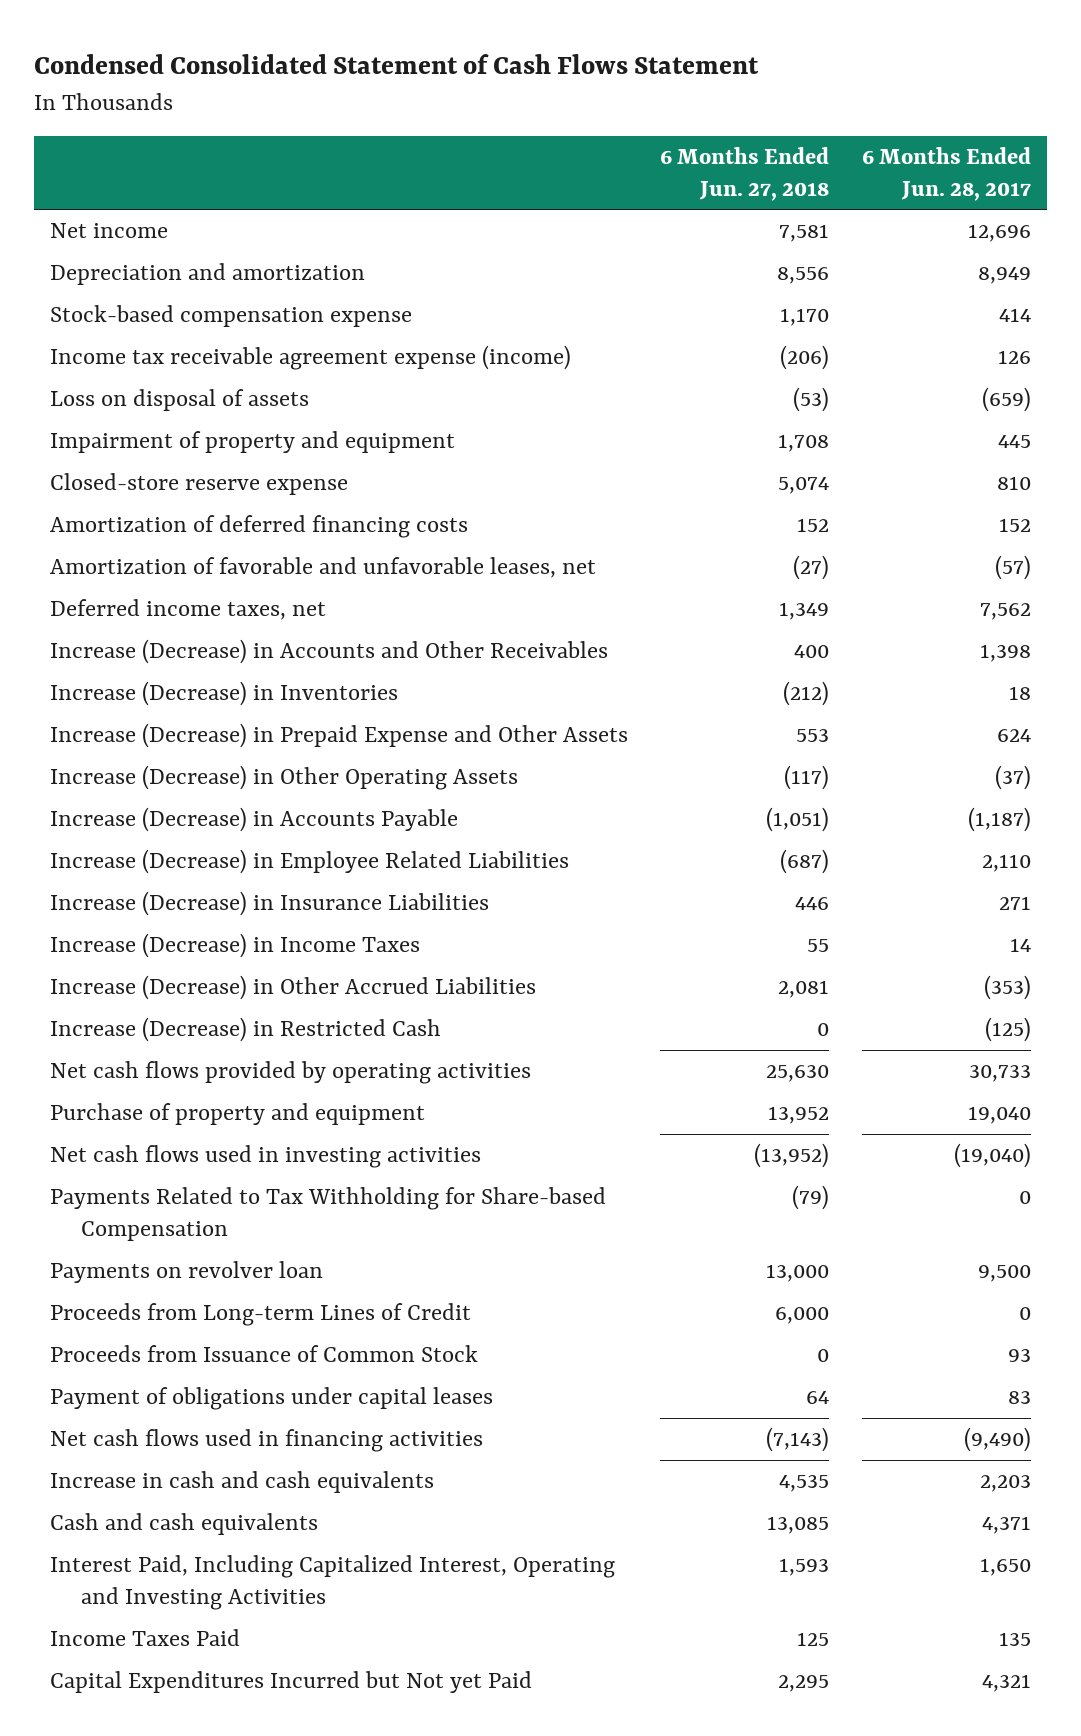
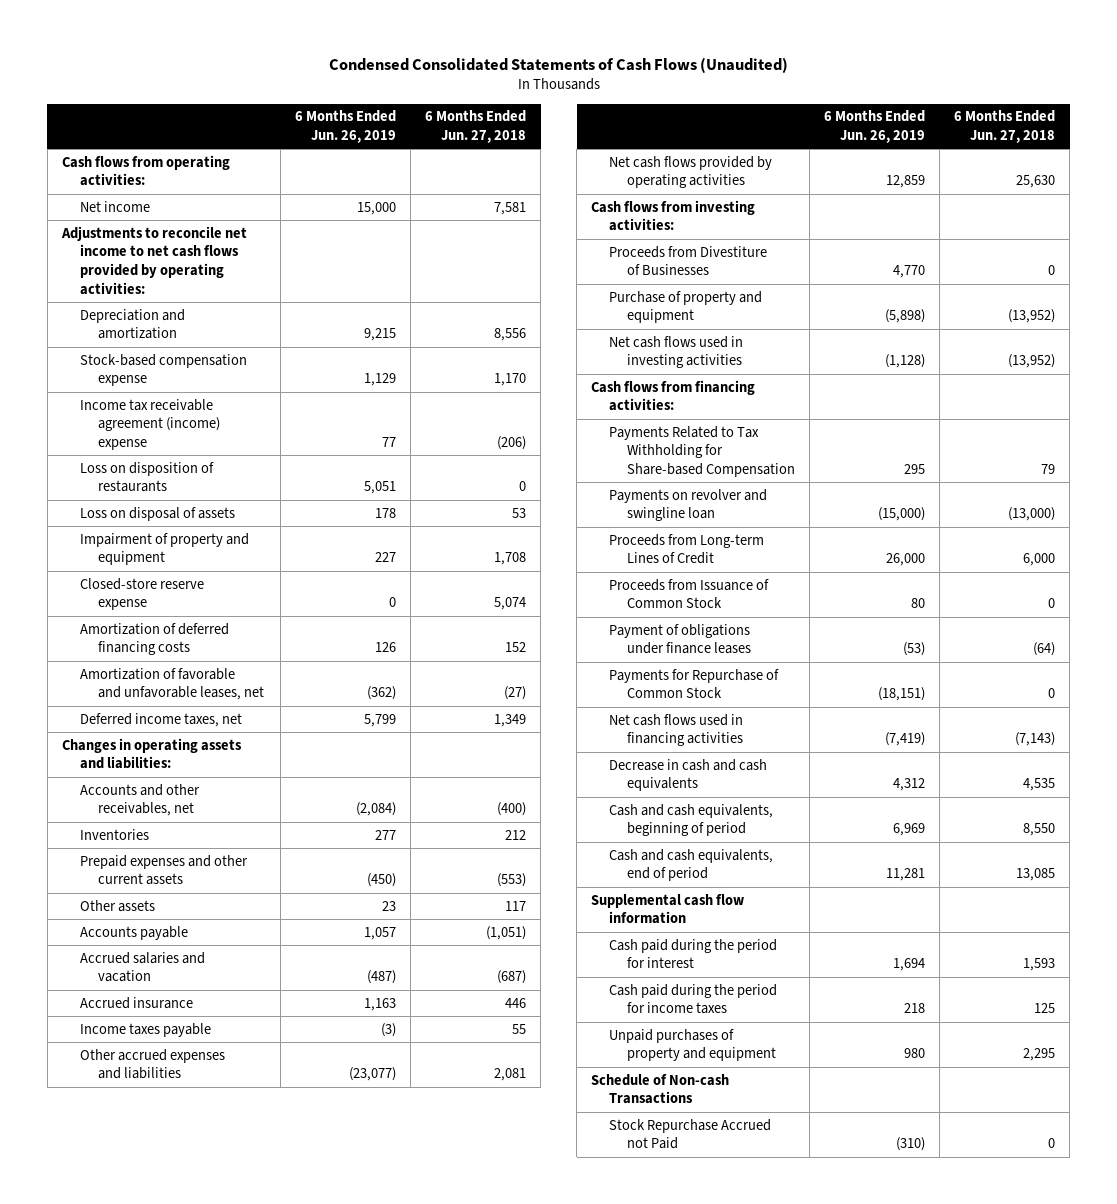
- Condensed Consolidated Statement of Cash Flows Statement
+ Condensed Consolidated Statements of Cash Flows (Unaudited)
- | 6 Months Ended Jun. 27, 2018 | 6 Months Ended Jun. 28, 2017
+ | 6 Months Ended Jun. 26, 2019 | 6 Months Ended Jun. 27, 2018
+ Cash flows from operating activities:
+ Adjustments to reconcile net income to net cash flows provided by operating activities:
- Income tax receivable agreement expense (income) | (206) | 126
- Loss on disposal of assets | (53) | (659)
+ Income tax receivable agreement (income) expense | 77 | (206)
+ Loss on disposition of restaurants | 5,051 | 0
+ Loss on disposal of assets | 178 | 53
- Increase (Decrease) in Accounts and Other Receivables | 400 | 1,398
- Increase (Decrease) in Inventories | (212) | 18
- Increase (Decrease) in Prepaid Expense and Other Assets | 553 | 624
- Increase (Decrease) in Other Operating Assets | (117) | (37)
- Increase (Decrease) in Accounts Payable | (1,051) | (1,187)
- Increase (Decrease) in Employee Related Liabilities | (687) | 2,110
- Increase (Decrease) in Insurance Liabilities | 446 | 271
- Increase (Decrease) in Income Taxes | 55 | 14
- Increase (Decrease) in Other Accrued Liabilities | 2,081 | (353)
- Increase (Decrease) in Restricted Cash | 0 | (125)
+ Changes in operating assets and liabilities:
+ Accounts and other receivables, net | (2,084) | (400)
+ Inventories | 277 | 212
+ Prepaid expenses and other current assets | (450) | (553)
+ Other assets | 23 | 117
+ Accounts payable | 1,057 | (1,051)
+ Accrued salaries and vacation | (487) | (687)
+ Accrued insurance | 1,163 | 446
+ Income taxes payable | (3) | 55
+ Other accrued expenses and liabilities | (23,077) | 2,081
- Purchase of property and equipment | 13,952 | 19,040
+ Cash flows from investing activities:
+ Proceeds from Divestiture of Businesses | 4,770 | 0
+ Purchase of property and equipment | (5,898) | (13,952)
- Payments Related to Tax Withholding for Share-based Compensation | (79) | 0
- Payments on revolver loan | 13,000 | 9,500
+ Cash flows from financing activities:
+ Payments Related to Tax Withholding for Share-based Compensation | 295 | 79
+ Payments on revolver and swingline loan | (15,000) | (13,000)
- Payment of obligations under capital leases | 64 | 83
+ Payment of obligations under finance leases | (53) | (64)
+ Payments for Repurchase of Common Stock | (18,151) | 0
- Increase in cash and cash equivalents | 4,535 | 2,203
- Cash and cash equivalents | 13,085 | 4,371
- Interest Paid, Including Capitalized Interest, Operating and Investing Activities | 1,593 | 1,650
- Income Taxes Paid | 125 | 135
- Capital Expenditures Incurred but Not yet Paid | 2,295 | 4,321
+ Decrease in cash and cash equivalents | 4,312 | 4,535
+ Cash and cash equivalents, beginning of period | 6,969 | 8,550
+ Cash and cash equivalents, end of period | 11,281 | 13,085
+ Supplemental cash flow information
+ Cash paid during the period for interest | 1,694 | 1,593
+ Cash paid during the period for income taxes | 218 | 125
+ Unpaid purchases of property and equipment | 980 | 2,295
+ Schedule of Non-cash Transactions
+ Stock Repurchase Accrued not Paid | (310) | 0

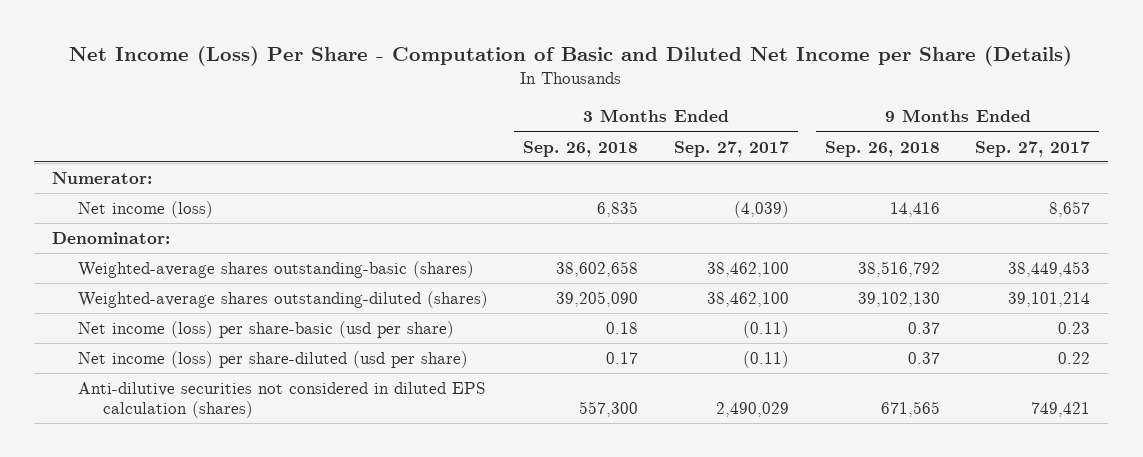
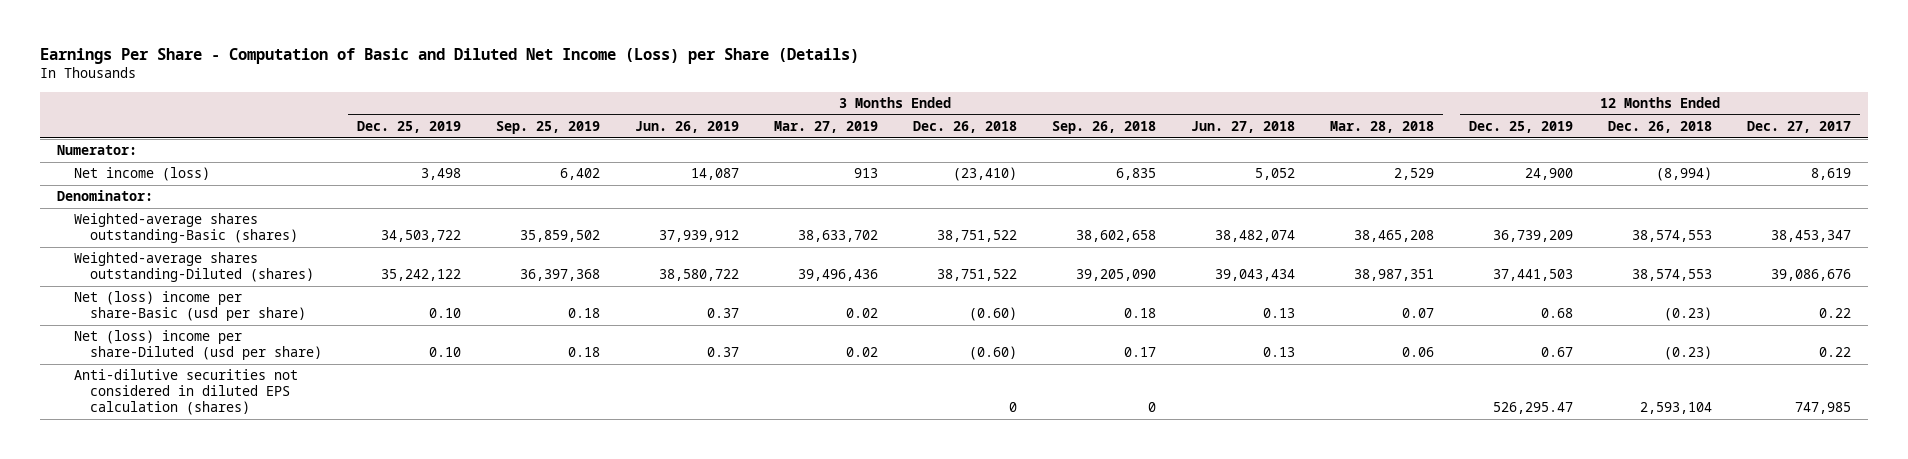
- Net Income (Loss) Per Share - Computation of Basic and Diluted Net Income per Share (Details)
+ Earnings Per Share - Computation of Basic and Diluted Net Income (Loss) per Share (Details)
- | 3 Months Ended Sep. 26, 2018 | 3 Months Ended Sep. 27, 2017 | 9 Months Ended Sep. 26, 2018 | 9 Months Ended Sep. 27, 2017
+ | 3 Months Ended Dec. 25, 2019 | 3 Months Ended Sep. 25, 2019 | 3 Months Ended Jun. 26, 2019 | 3 Months Ended Mar. 27, 2019 | 3 Months Ended Dec. 26, 2018 | 3 Months Ended Sep. 26, 2018 | 3 Months Ended Jun. 27, 2018 | 3 Months Ended Mar. 28, 2018 | 12 Months Ended Dec. 25, 2019 | 12 Months Ended Dec. 26, 2018 | 12 Months Ended Dec. 27, 2017
- Weighted-average shares outstanding-basic (shares) | 38,602,658 | 38,462,100 | 38,516,792 | 38,449,453
- Weighted-average shares outstanding-diluted (shares) | 39,205,090 | 38,462,100 | 39,102,130 | 39,101,214
- Net income (loss) per share-basic (usd per share) | 0.18 | (0.11) | 0.37 | 0.23
- Net income (loss) per share-diluted (usd per share) | 0.17 | (0.11) | 0.37 | 0.22
- Anti-dilutive securities not considered in diluted EPS calculation (shares) | 557,300 | 2,490,029 | 671,565 | 749,421
+ Weighted-average shares outstanding-Basic (shares) | 34,503,722 | 35,859,502 | 37,939,912 | 38,633,702 | 38,751,522 | 38,602,658 | 38,482,074 | 38,465,208 | 36,739,209 | 38,574,553 | 38,453,347
+ Weighted-average shares outstanding-Diluted (shares) | 35,242,122 | 36,397,368 | 38,580,722 | 39,496,436 | 38,751,522 | 39,205,090 | 39,043,434 | 38,987,351 | 37,441,503 | 38,574,553 | 39,086,676
+ Net (loss) income per share-Basic (usd per share) | 0.10 | 0.18 | 0.37 | 0.02 | (0.60) | 0.18 | 0.13 | 0.07 | 0.68 | (0.23) | 0.22
+ Net (loss) income per share-Diluted (usd per share) | 0.10 | 0.18 | 0.37 | 0.02 | (0.60) | 0.17 | 0.13 | 0.06 | 0.67 | (0.23) | 0.22
+ Anti-dilutive securities not considered in diluted EPS calculation (shares) | | | | | 0 | 0 | | | 526,295.47 | 2,593,104 | 747,985

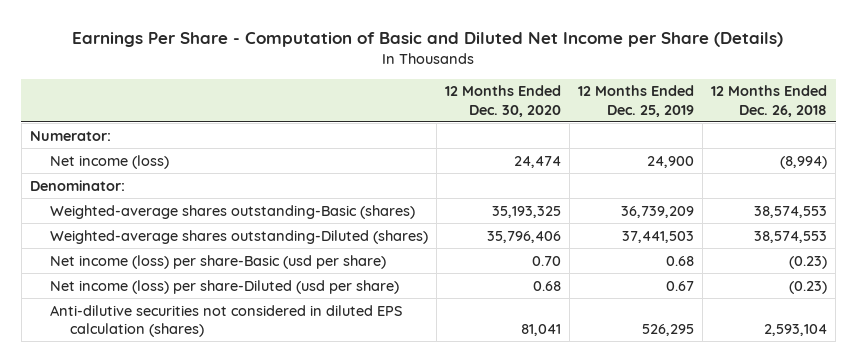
- Earnings Per Share - Computation of Basic and Diluted Net Income (Loss) per Share (Details)
+ Earnings Per Share - Computation of Basic and Diluted Net Income per Share (Details)
- | 3 Months Ended Dec. 25, 2019 | 3 Months Ended Sep. 25, 2019 | 3 Months Ended Jun. 26, 2019 | 3 Months Ended Mar. 27, 2019 | 3 Months Ended Dec. 26, 2018 | 3 Months Ended Sep. 26, 2018 | 3 Months Ended Jun. 27, 2018 | 3 Months Ended Mar. 28, 2018 | 12 Months Ended Dec. 25, 2019 | 12 Months Ended Dec. 26, 2018 | 12 Months Ended Dec. 27, 2017
+ | 12 Months Ended Dec. 30, 2020 | 12 Months Ended Dec. 25, 2019 | 12 Months Ended Dec. 26, 2018
- Net (loss) income per share-Basic (usd per share) | 0.10 | 0.18 | 0.37 | 0.02 | (0.60) | 0.18 | 0.13 | 0.07 | 0.68 | (0.23) | 0.22
- Net (loss) income per share-Diluted (usd per share) | 0.10 | 0.18 | 0.37 | 0.02 | (0.60) | 0.17 | 0.13 | 0.06 | 0.67 | (0.23) | 0.22
- Anti-dilutive securities not considered in diluted EPS calculation (shares) | | | | | 0 | 0 | | | 526,295.47 | 2,593,104 | 747,985
+ Net income (loss) per share-Basic (usd per share) | 0.70 | 0.68 | (0.23)
+ Net income (loss) per share-Diluted (usd per share) | 0.68 | 0.67 | (0.23)
+ Anti-dilutive securities not considered in diluted EPS calculation (shares) | 81,041 | 526,295 | 2,593,104

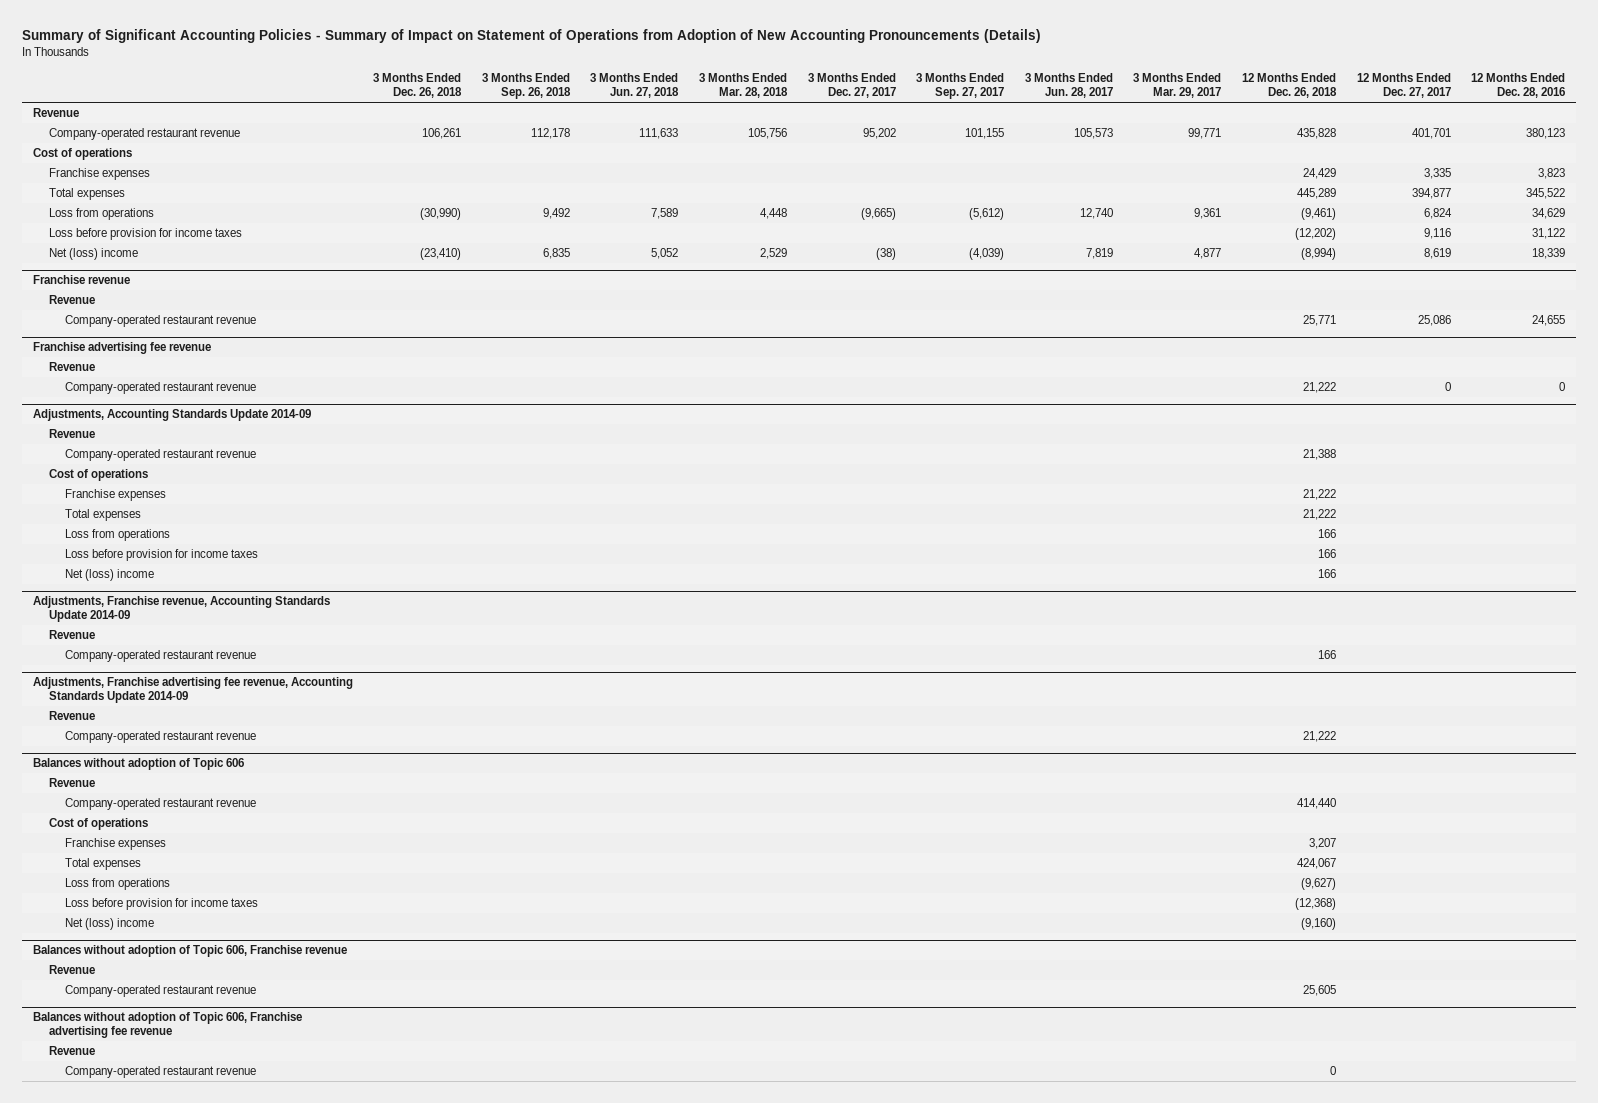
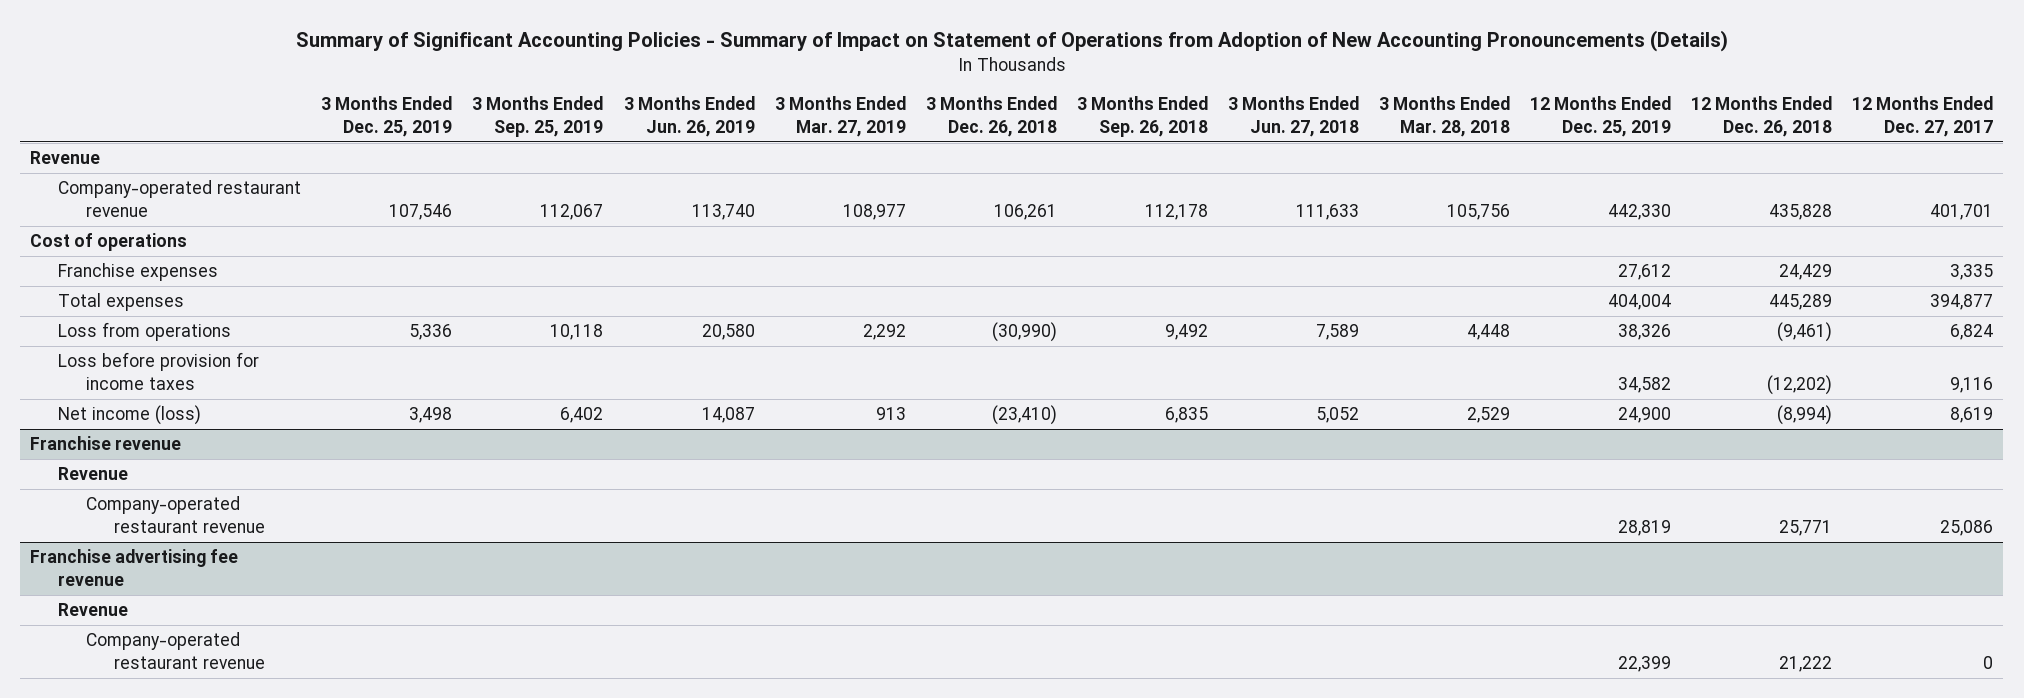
- | 3 Months Ended Dec. 26, 2018 | 3 Months Ended Sep. 26, 2018 | 3 Months Ended Jun. 27, 2018 | 3 Months Ended Mar. 28, 2018 | 3 Months Ended Dec. 27, 2017 | 3 Months Ended Sep. 27, 2017 | 3 Months Ended Jun. 28, 2017 | 3 Months Ended Mar. 29, 2017 | 12 Months Ended Dec. 26, 2018 | 12 Months Ended Dec. 27, 2017 | 12 Months Ended Dec. 28, 2016
+ | 3 Months Ended Dec. 25, 2019 | 3 Months Ended Sep. 25, 2019 | 3 Months Ended Jun. 26, 2019 | 3 Months Ended Mar. 27, 2019 | 3 Months Ended Dec. 26, 2018 | 3 Months Ended Sep. 26, 2018 | 3 Months Ended Jun. 27, 2018 | 3 Months Ended Mar. 28, 2018 | 12 Months Ended Dec. 25, 2019 | 12 Months Ended Dec. 26, 2018 | 12 Months Ended Dec. 27, 2017
- Net (loss) income | (23,410) | 6,835 | 5,052 | 2,529 | (38) | (4,039) | 7,819 | 4,877 | (8,994) | 8,619 | 18,339
+ Net income (loss) | 3,498 | 6,402 | 14,087 | 913 | (23,410) | 6,835 | 5,052 | 2,529 | 24,900 | (8,994) | 8,619
- Adjustments, Accounting Standards Update 2014-09
- Revenue
- Company-operated restaurant revenue | | | | | | | | | 21,388 | |
- Cost of operations
- Franchise expenses | | | | | | | | | 21,222 | |
- Total expenses | | | | | | | | | 21,222 | |
- Loss from operations | | | | | | | | | 166 | |
- Loss before provision for income taxes | | | | | | | | | 166 | |
- Net (loss) income | | | | | | | | | 166 | |
- Adjustments, Franchise revenue, Accounting Standards Update 2014-09
- Revenue
- Company-operated restaurant revenue | | | | | | | | | 166 | |
- Adjustments, Franchise advertising fee revenue, Accounting Standards Update 2014-09
- Revenue
- Company-operated restaurant revenue | | | | | | | | | 21,222 | |
- Balances without adoption of Topic 606
- Revenue
- Company-operated restaurant revenue | | | | | | | | | 414,440 | |
- Cost of operations
- Franchise expenses | | | | | | | | | 3,207 | |
- Total expenses | | | | | | | | | 424,067 | |
- Loss from operations | | | | | | | | | (9,627) | |
- Loss before provision for income taxes | | | | | | | | | (12,368) | |
- Net (loss) income | | | | | | | | | (9,160) | |
- Balances without adoption of Topic 606, Franchise revenue
- Revenue
- Company-operated restaurant revenue | | | | | | | | | 25,605 | |
- Balances without adoption of Topic 606, Franchise advertising fee revenue
- Revenue
- Company-operated restaurant revenue | | | | | | | | | 0 | |

